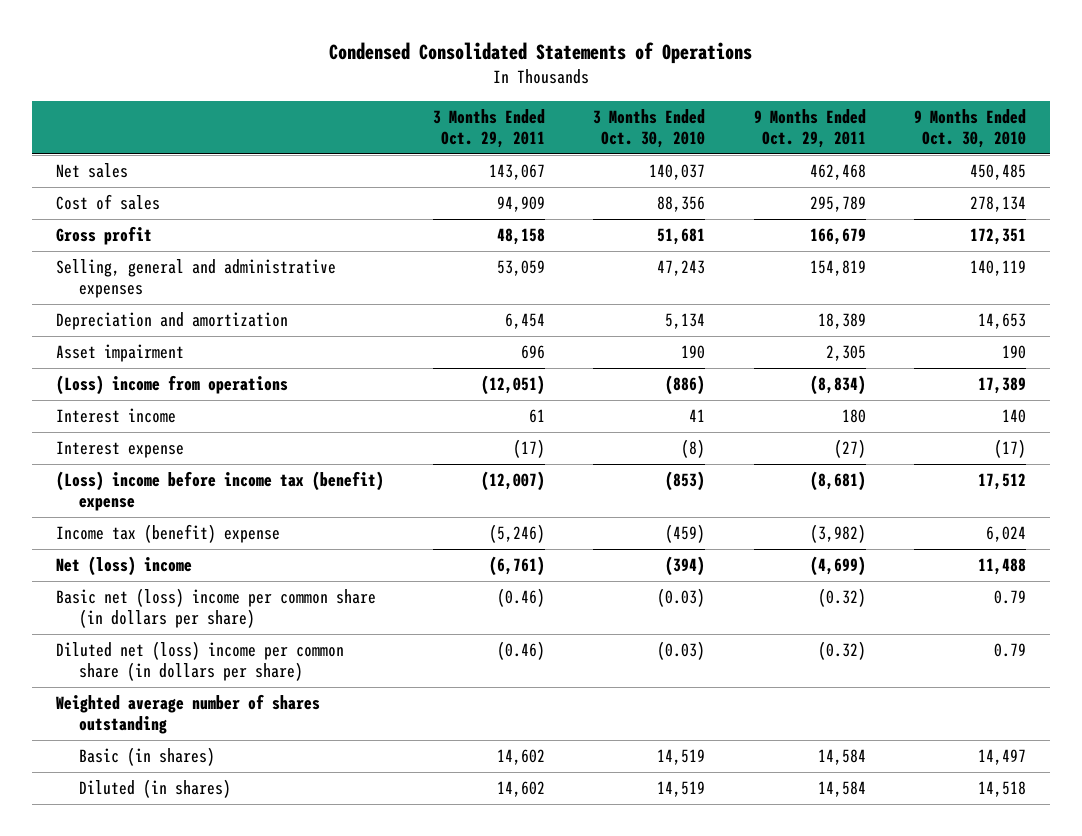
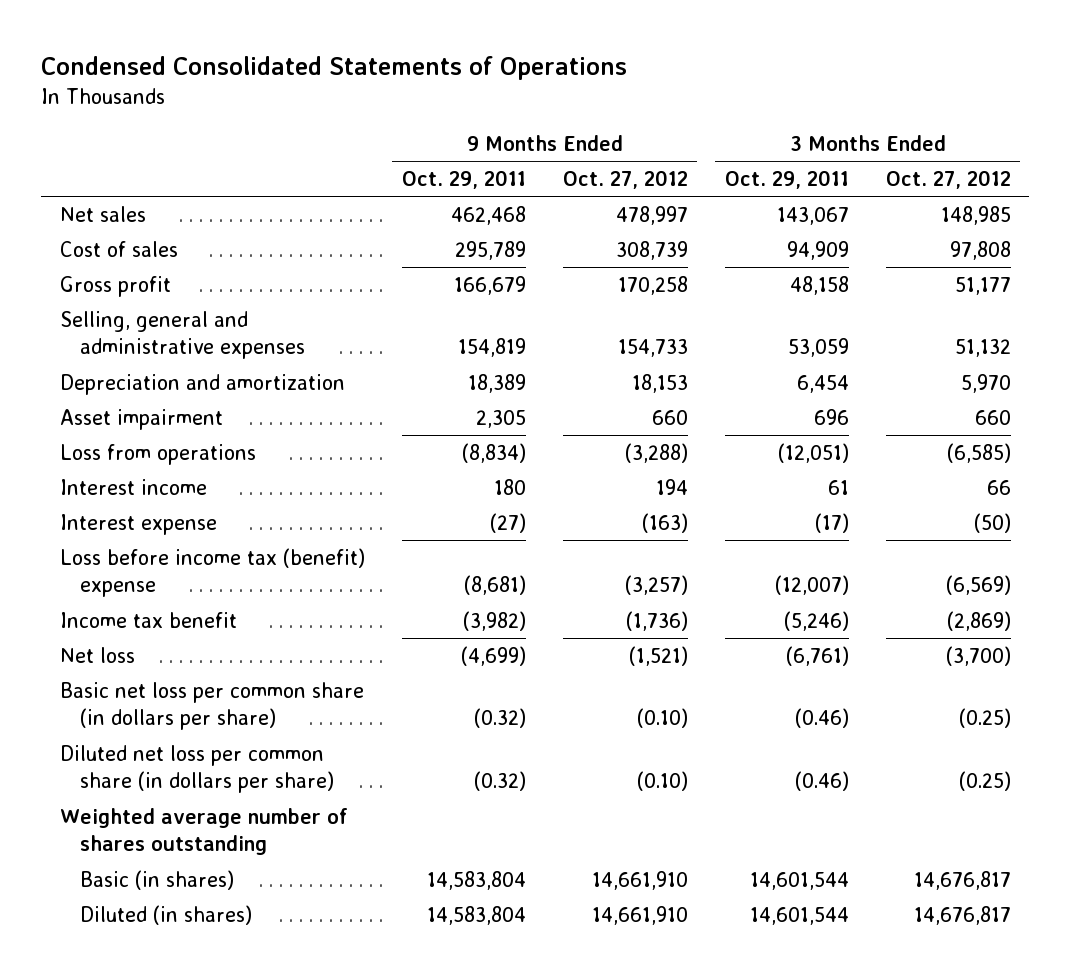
- | 3 Months Ended Oct. 29, 2011 | 3 Months Ended Oct. 30, 2010 | 9 Months Ended Oct. 29, 2011 | 9 Months Ended Oct. 30, 2010
+ | 9 Months Ended Oct. 29, 2011 | 9 Months Ended Oct. 27, 2012 | 3 Months Ended Oct. 29, 2011 | 3 Months Ended Oct. 27, 2012
- (Loss) income from operations | (12,051) | (886) | (8,834) | 17,389
+ Loss from operations | (8,834) | (3,288) | (12,051) | (6,585)
- (Loss) income before income tax (benefit) expense | (12,007) | (853) | (8,681) | 17,512
- Income tax (benefit) expense | (5,246) | (459) | (3,982) | 6,024
- Net (loss) income | (6,761) | (394) | (4,699) | 11,488
- Basic net (loss) income per common share (in dollars per share) | (0.46) | (0.03) | (0.32) | 0.79
- Diluted net (loss) income per common share (in dollars per share) | (0.46) | (0.03) | (0.32) | 0.79
+ Loss before income tax (benefit) expense | (8,681) | (3,257) | (12,007) | (6,569)
+ Income tax benefit | (3,982) | (1,736) | (5,246) | (2,869)
+ Net loss | (4,699) | (1,521) | (6,761) | (3,700)
+ Basic net loss per common share (in dollars per share) | (0.32) | (0.10) | (0.46) | (0.25)
+ Diluted net loss per common share (in dollars per share) | (0.32) | (0.10) | (0.46) | (0.25)
- Basic (in shares) | 14,602 | 14,519 | 14,584 | 14,497
- Diluted (in shares) | 14,602 | 14,519 | 14,584 | 14,518
+ Basic (in shares) | 14,583,804 | 14,661,910 | 14,601,544 | 14,676,817
+ Diluted (in shares) | 14,583,804 | 14,661,910 | 14,601,544 | 14,676,817

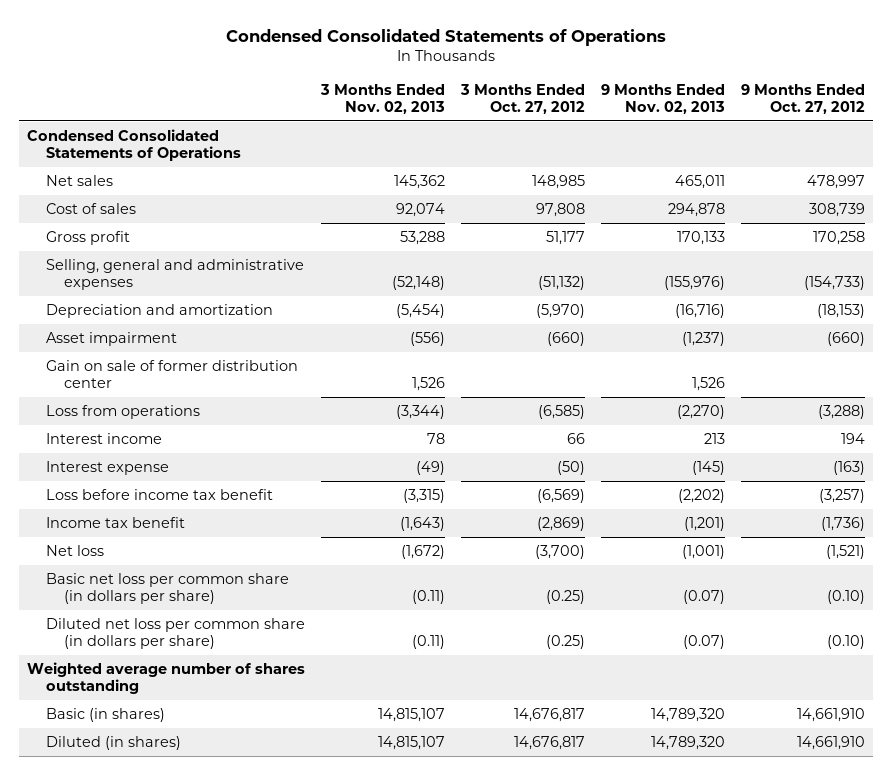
- | 9 Months Ended Oct. 29, 2011 | 9 Months Ended Oct. 27, 2012 | 3 Months Ended Oct. 29, 2011 | 3 Months Ended Oct. 27, 2012
+ | 3 Months Ended Nov. 02, 2013 | 3 Months Ended Oct. 27, 2012 | 9 Months Ended Nov. 02, 2013 | 9 Months Ended Oct. 27, 2012
+ Condensed Consolidated Statements of Operations
- Selling, general and administrative expenses | 154,819 | 154,733 | 53,059 | 51,132
- Depreciation and amortization | 18,389 | 18,153 | 6,454 | 5,970
- Asset impairment | 2,305 | 660 | 696 | 660
+ Selling, general and administrative expenses | (52,148) | (51,132) | (155,976) | (154,733)
+ Depreciation and amortization | (5,454) | (5,970) | (16,716) | (18,153)
+ Asset impairment | (556) | (660) | (1,237) | (660)
+ Gain on sale of former distribution center | 1,526 | | 1,526 |
- Loss before income tax (benefit) expense | (8,681) | (3,257) | (12,007) | (6,569)
+ Loss before income tax benefit | (3,315) | (6,569) | (2,202) | (3,257)

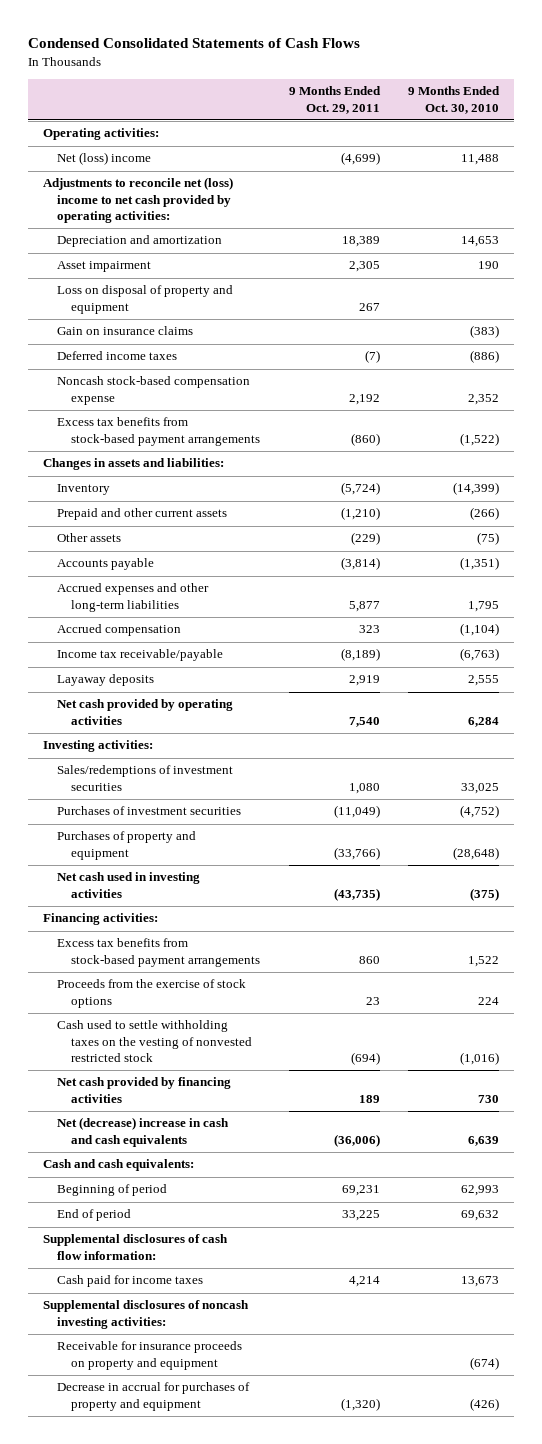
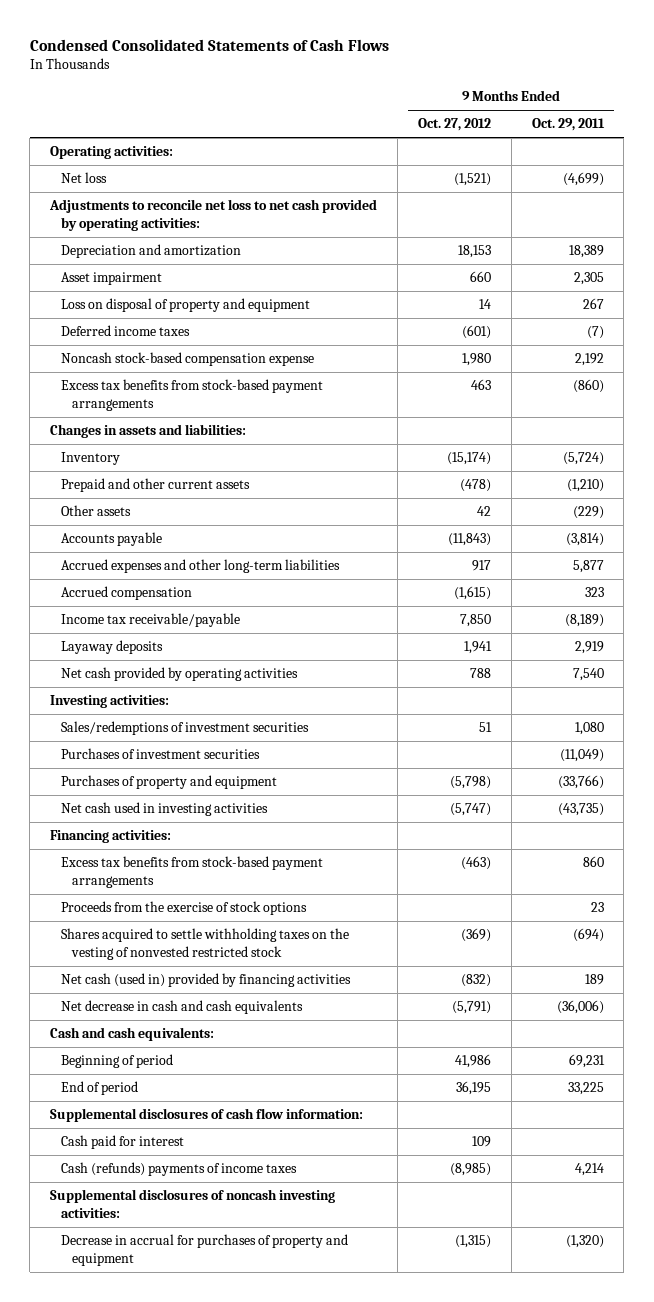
- | 9 Months Ended Oct. 29, 2011 | 9 Months Ended Oct. 30, 2010
+ | 9 Months Ended Oct. 27, 2012 | 9 Months Ended Oct. 29, 2011
- Net (loss) income | (4,699) | 11,488
- Adjustments to reconcile net (loss) income to net cash provided by operating activities:
+ Net loss | (1,521) | (4,699)
+ Adjustments to reconcile net loss to net cash provided by operating activities:
- Gain on insurance claims | | (383)
- Cash used to settle withholding taxes on the vesting of nonvested restricted stock | (694) | (1,016)
- Net cash provided by financing activities | 189 | 730
- Net (decrease) increase in cash and cash equivalents | (36,006) | 6,639
+ Shares acquired to settle withholding taxes on the vesting of nonvested restricted stock | (369) | (694)
+ Net cash (used in) provided by financing activities | (832) | 189
+ Net decrease in cash and cash equivalents | (5,791) | (36,006)
- Cash paid for income taxes | 4,214 | 13,673
+ Cash paid for interest | 109 |
+ Cash (refunds) payments of income taxes | (8,985) | 4,214
- Receivable for insurance proceeds on property and equipment | | (674)

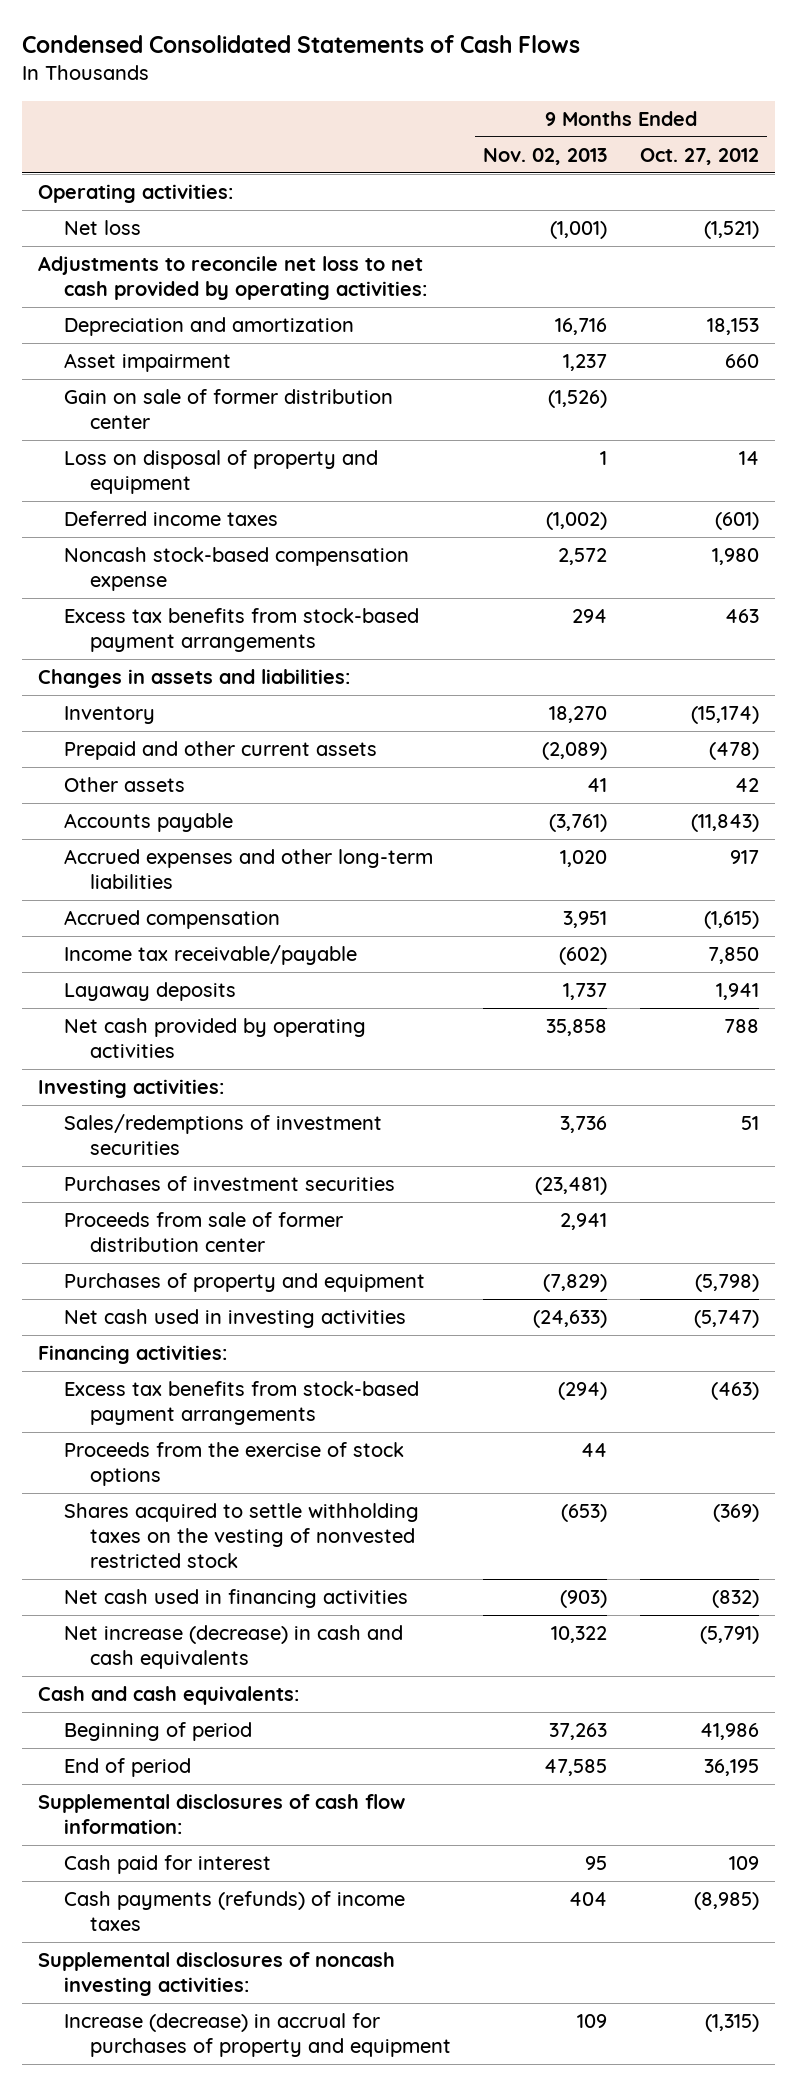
- | 9 Months Ended Oct. 27, 2012 | 9 Months Ended Oct. 29, 2011
+ | 9 Months Ended Nov. 02, 2013 | 9 Months Ended Oct. 27, 2012
+ Gain on sale of former distribution center | (1,526) |
+ Proceeds from sale of former distribution center | 2,941 |
- Net cash (used in) provided by financing activities | (832) | 189
- Net decrease in cash and cash equivalents | (5,791) | (36,006)
+ Net cash used in financing activities | (903) | (832)
+ Net increase (decrease) in cash and cash equivalents | 10,322 | (5,791)
- Cash (refunds) payments of income taxes | (8,985) | 4,214
+ Cash payments (refunds) of income taxes | 404 | (8,985)
- Decrease in accrual for purchases of property and equipment | (1,315) | (1,320)
+ Increase (decrease) in accrual for purchases of property and equipment | 109 | (1,315)

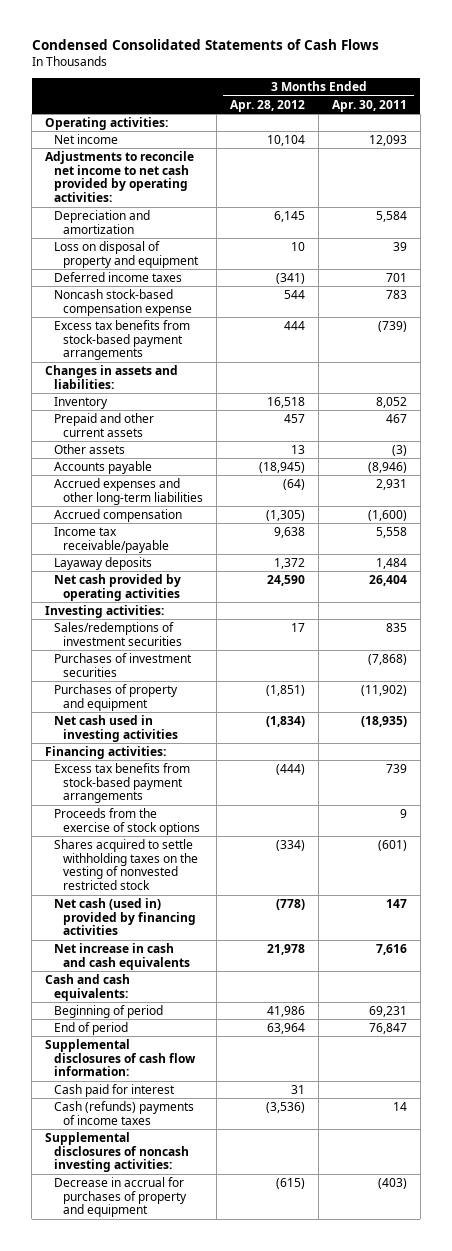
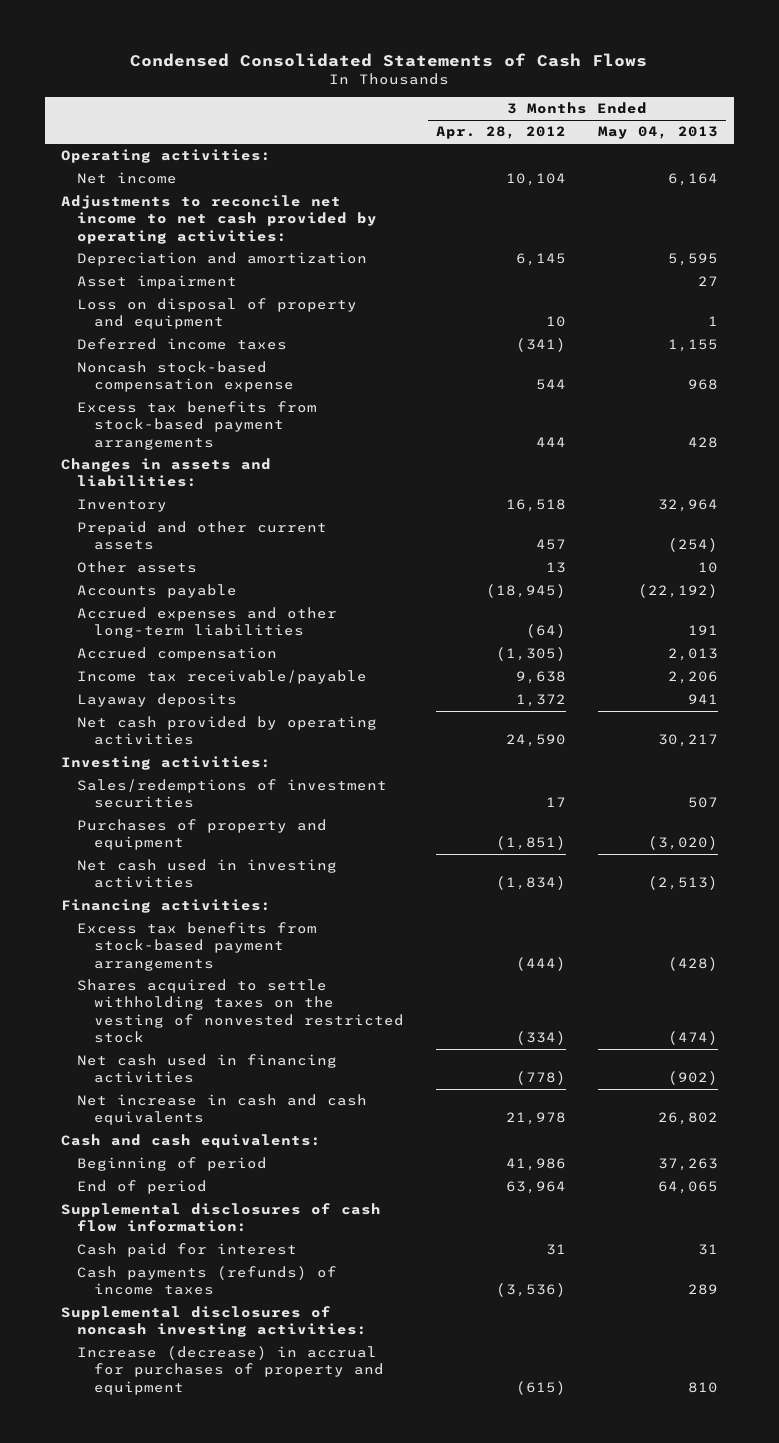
- | 3 Months Ended Apr. 28, 2012 | 3 Months Ended Apr. 30, 2011
+ | 3 Months Ended Apr. 28, 2012 | 3 Months Ended May 04, 2013
+ Asset impairment | | 27
- Purchases of investment securities | | (7,868)
- Proceeds from the exercise of stock options | | 9
- Net cash (used in) provided by financing activities | (778) | 147
+ Net cash used in financing activities | (778) | (902)
- Cash (refunds) payments of income taxes | (3,536) | 14
+ Cash payments (refunds) of income taxes | (3,536) | 289
- Decrease in accrual for purchases of property and equipment | (615) | (403)
+ Increase (decrease) in accrual for purchases of property and equipment | (615) | 810

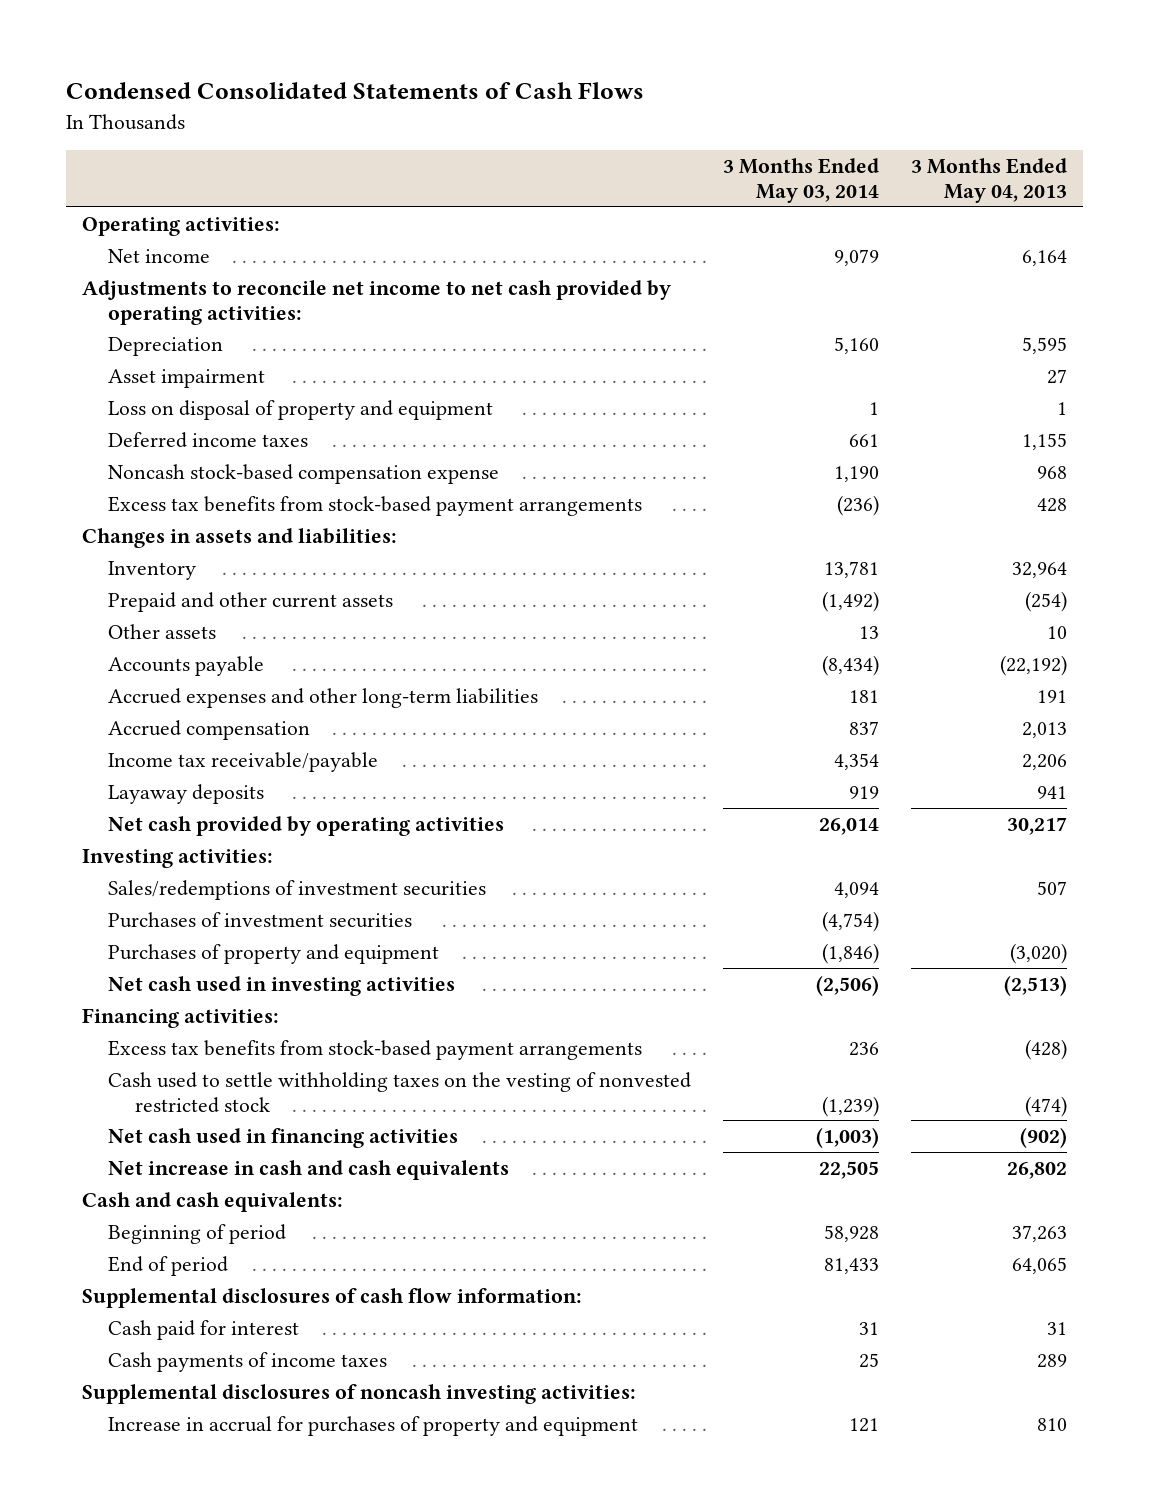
- | 3 Months Ended Apr. 28, 2012 | 3 Months Ended May 04, 2013
+ | 3 Months Ended May 03, 2014 | 3 Months Ended May 04, 2013
- Depreciation and amortization | 6,145 | 5,595
+ Depreciation | 5,160 | 5,595
+ Purchases of investment securities | (4,754) |
- Shares acquired to settle withholding taxes on the vesting of nonvested restricted stock | (334) | (474)
+ Cash used to settle withholding taxes on the vesting of nonvested restricted stock | (1,239) | (474)
- Cash payments (refunds) of income taxes | (3,536) | 289
+ Cash payments of income taxes | 25 | 289
- Increase (decrease) in accrual for purchases of property and equipment | (615) | 810
+ Increase in accrual for purchases of property and equipment | 121 | 810

